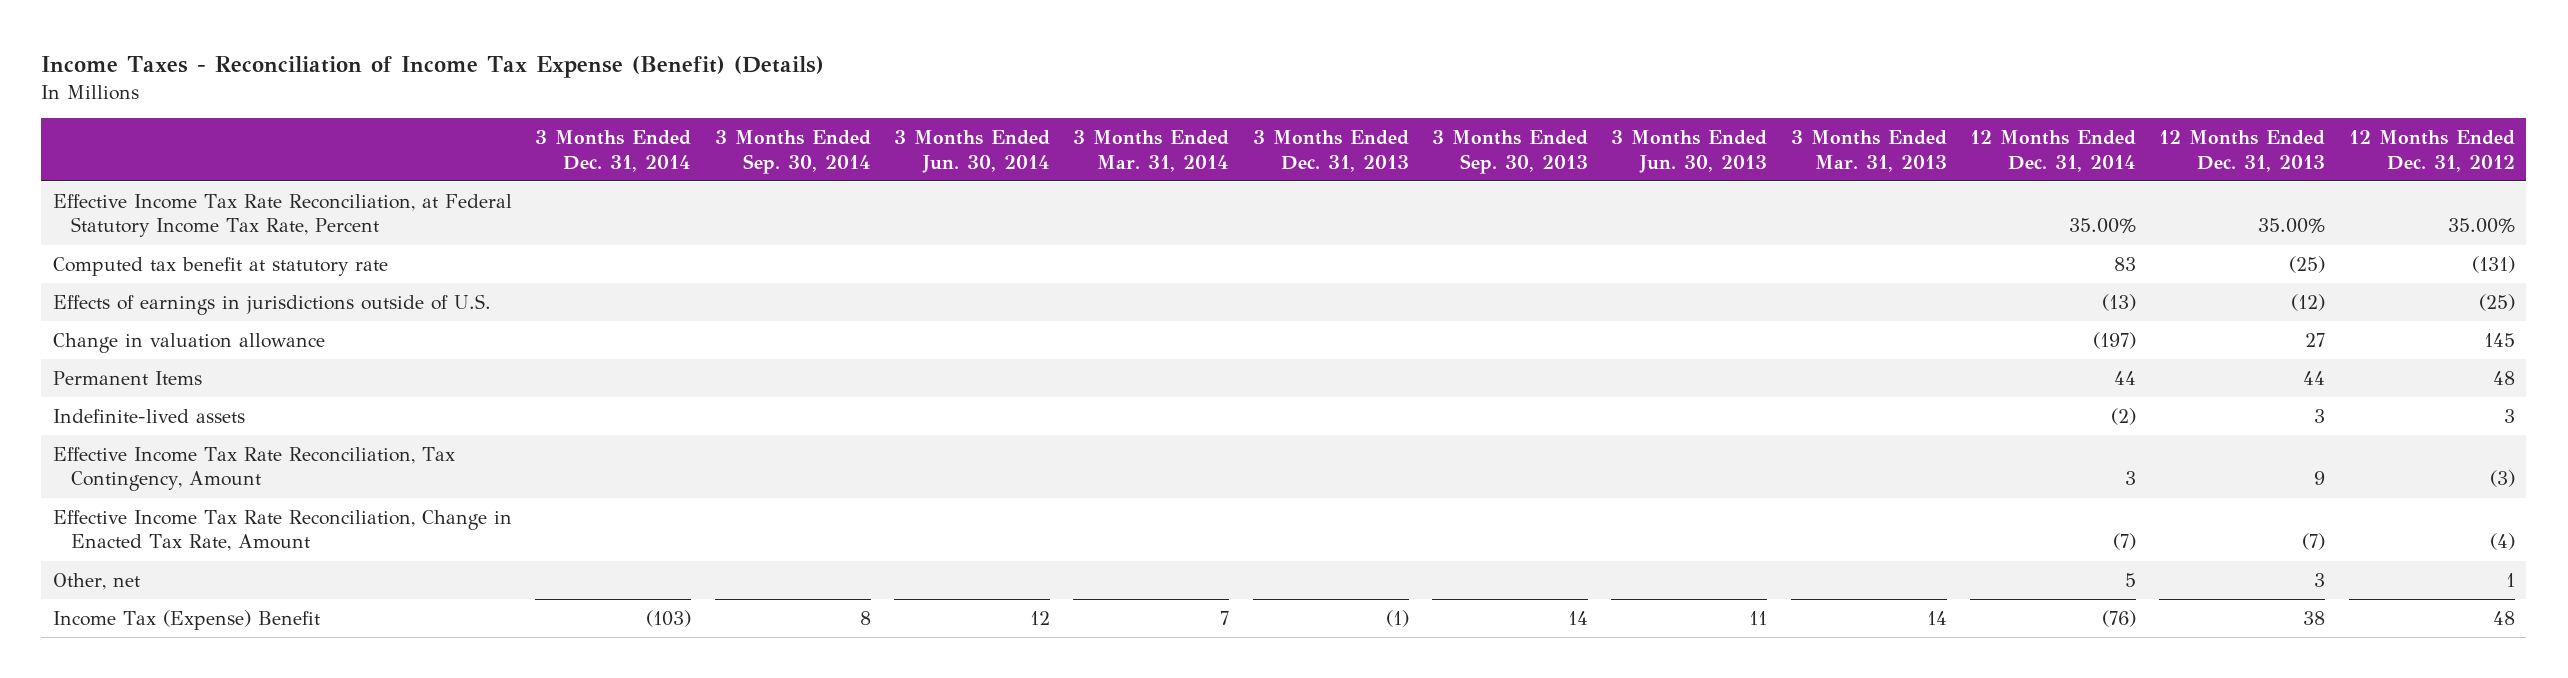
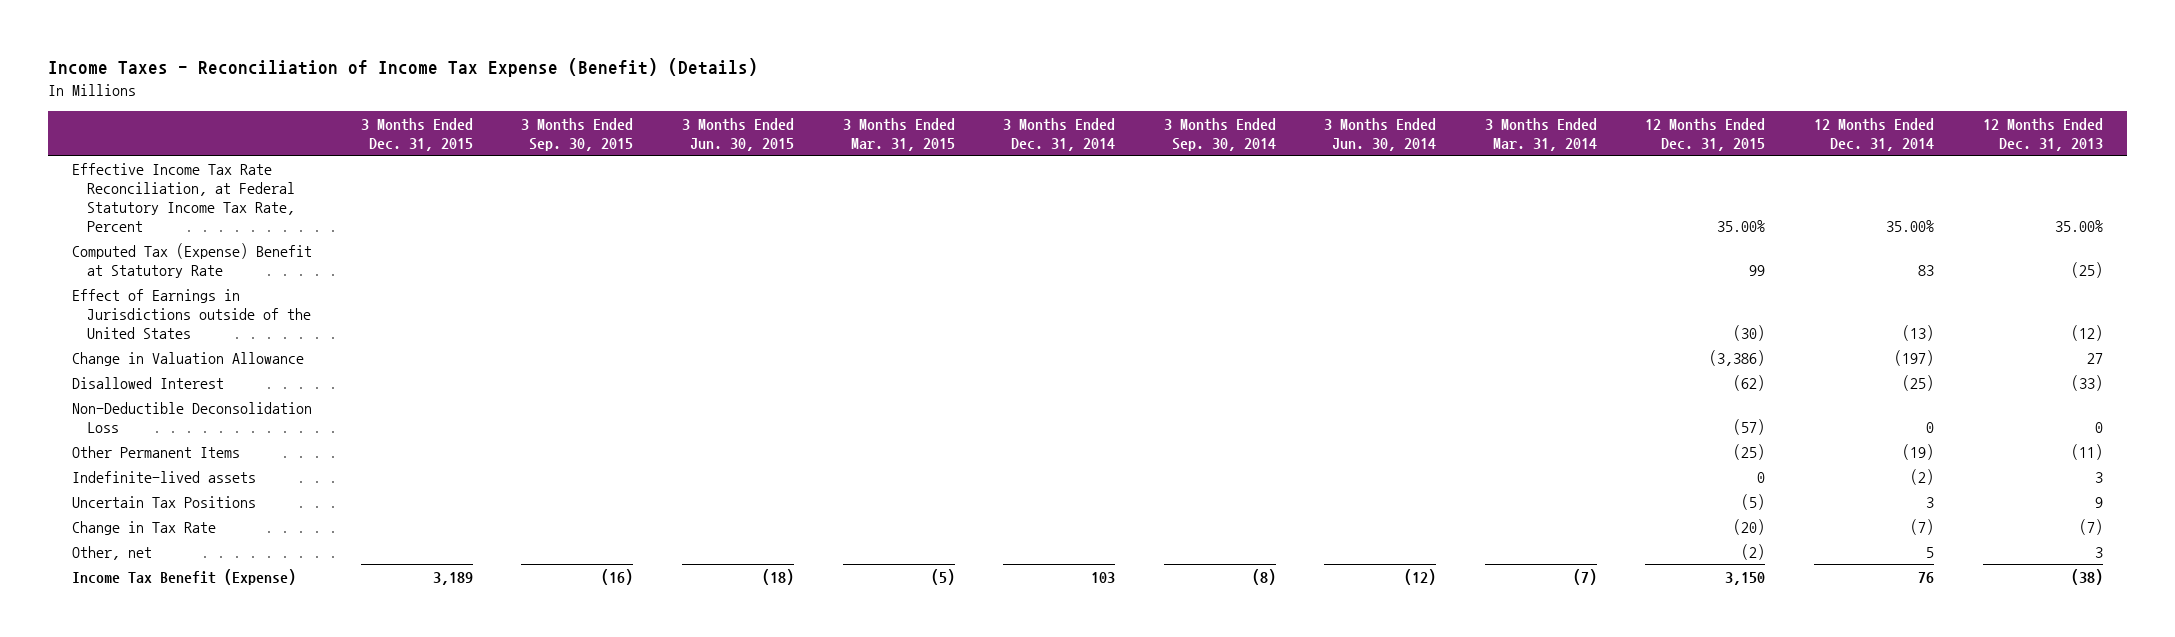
- | 3 Months Ended Dec. 31, 2014 | 3 Months Ended Sep. 30, 2014 | 3 Months Ended Jun. 30, 2014 | 3 Months Ended Mar. 31, 2014 | 3 Months Ended Dec. 31, 2013 | 3 Months Ended Sep. 30, 2013 | 3 Months Ended Jun. 30, 2013 | 3 Months Ended Mar. 31, 2013 | 12 Months Ended Dec. 31, 2014 | 12 Months Ended Dec. 31, 2013 | 12 Months Ended Dec. 31, 2012
+ | 3 Months Ended Dec. 31, 2015 | 3 Months Ended Sep. 30, 2015 | 3 Months Ended Jun. 30, 2015 | 3 Months Ended Mar. 31, 2015 | 3 Months Ended Dec. 31, 2014 | 3 Months Ended Sep. 30, 2014 | 3 Months Ended Jun. 30, 2014 | 3 Months Ended Mar. 31, 2014 | 12 Months Ended Dec. 31, 2015 | 12 Months Ended Dec. 31, 2014 | 12 Months Ended Dec. 31, 2013
- Computed tax benefit at statutory rate | | | | | | | | | 83 | (25) | (131)
- Effects of earnings in jurisdictions outside of U.S. | | | | | | | | | (13) | (12) | (25)
- Change in valuation allowance | | | | | | | | | (197) | 27 | 145
- Permanent Items | | | | | | | | | 44 | 44 | 48
+ Computed Tax (Expense) Benefit at Statutory Rate | | | | | | | | | 99 | 83 | (25)
+ Effect of Earnings in Jurisdictions outside of the United States | | | | | | | | | (30) | (13) | (12)
+ Change in Valuation Allowance | | | | | | | | | (3,386) | (197) | 27
+ Disallowed Interest | | | | | | | | | (62) | (25) | (33)
+ Non-Deductible Deconsolidation Loss | | | | | | | | | (57) | 0 | 0
+ Other Permanent Items | | | | | | | | | (25) | (19) | (11)
- Effective Income Tax Rate Reconciliation, Tax Contingency, Amount | | | | | | | | | 3 | 9 | (3)
- Effective Income Tax Rate Reconciliation, Change in Enacted Tax Rate, Amount | | | | | | | | | (7) | (7) | (4)
+ Uncertain Tax Positions | | | | | | | | | (5) | 3 | 9
+ Change in Tax Rate | | | | | | | | | (20) | (7) | (7)
- Income Tax (Expense) Benefit | (103) | 8 | 12 | 7 | (1) | 14 | 11 | 14 | (76) | 38 | 48
+ Income Tax Benefit (Expense) | 3,189 | (16) | (18) | (5) | 103 | (8) | (12) | (7) | 3,150 | 76 | (38)

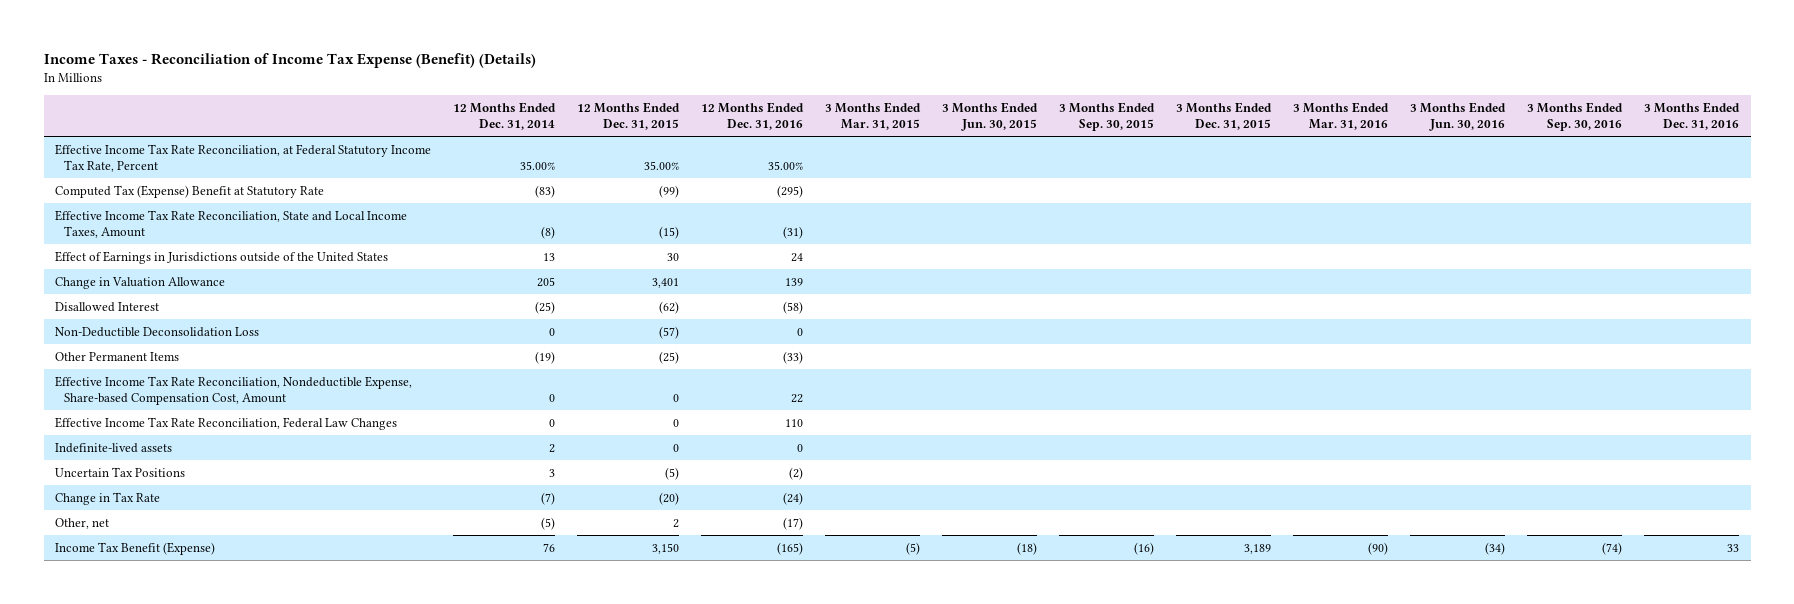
- | 3 Months Ended Dec. 31, 2015 | 3 Months Ended Sep. 30, 2015 | 3 Months Ended Jun. 30, 2015 | 3 Months Ended Mar. 31, 2015 | 3 Months Ended Dec. 31, 2014 | 3 Months Ended Sep. 30, 2014 | 3 Months Ended Jun. 30, 2014 | 3 Months Ended Mar. 31, 2014 | 12 Months Ended Dec. 31, 2015 | 12 Months Ended Dec. 31, 2014 | 12 Months Ended Dec. 31, 2013
+ | 12 Months Ended Dec. 31, 2014 | 12 Months Ended Dec. 31, 2015 | 12 Months Ended Dec. 31, 2016 | 3 Months Ended Mar. 31, 2015 | 3 Months Ended Jun. 30, 2015 | 3 Months Ended Sep. 30, 2015 | 3 Months Ended Dec. 31, 2015 | 3 Months Ended Mar. 31, 2016 | 3 Months Ended Jun. 30, 2016 | 3 Months Ended Sep. 30, 2016 | 3 Months Ended Dec. 31, 2016
- Computed Tax (Expense) Benefit at Statutory Rate | | | | | | | | | 99 | 83 | (25)
- Effect of Earnings in Jurisdictions outside of the United States | | | | | | | | | (30) | (13) | (12)
- Change in Valuation Allowance | | | | | | | | | (3,386) | (197) | 27
+ Computed Tax (Expense) Benefit at Statutory Rate | (83) | (99) | (295) | | | | | | | |
+ Effective Income Tax Rate Reconciliation, State and Local Income Taxes, Amount | (8) | (15) | (31) | | | | | | | |
+ Effect of Earnings in Jurisdictions outside of the United States | 13 | 30 | 24 | | | | | | | |
+ Change in Valuation Allowance | 205 | 3,401 | 139 | | | | | | | |
- Indefinite-lived assets | | | | | | | | | 0 | (2) | 3
+ Effective Income Tax Rate Reconciliation, Nondeductible Expense, Share-based Compensation Cost, Amount | 0 | 0 | 22 | | | | | | | |
+ Effective Income Tax Rate Reconciliation, Federal Law Changes | 0 | 0 | 110 | | | | | | | |
+ Indefinite-lived assets | 2 | 0 | 0 | | | | | | | |
- Other, net | | | | | | | | | (2) | 5 | 3
+ Other, net | (5) | 2 | (17) | | | | | | | |

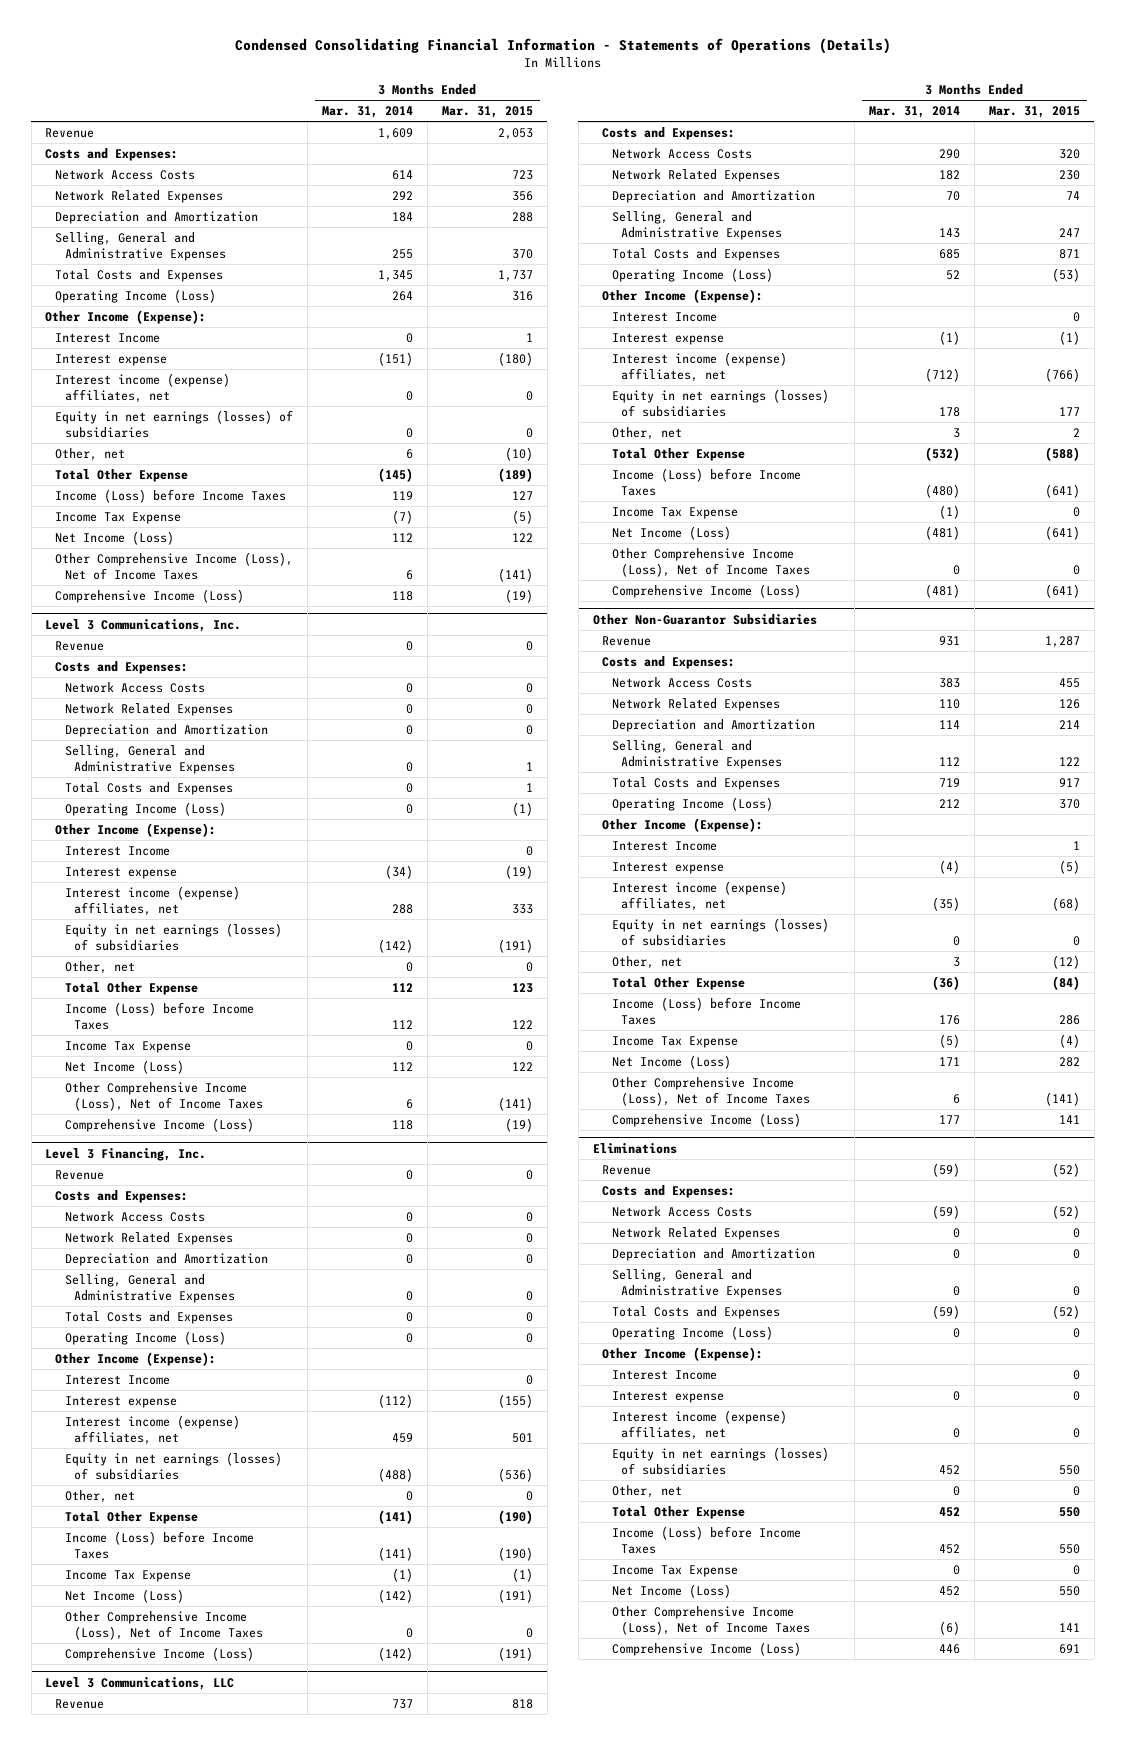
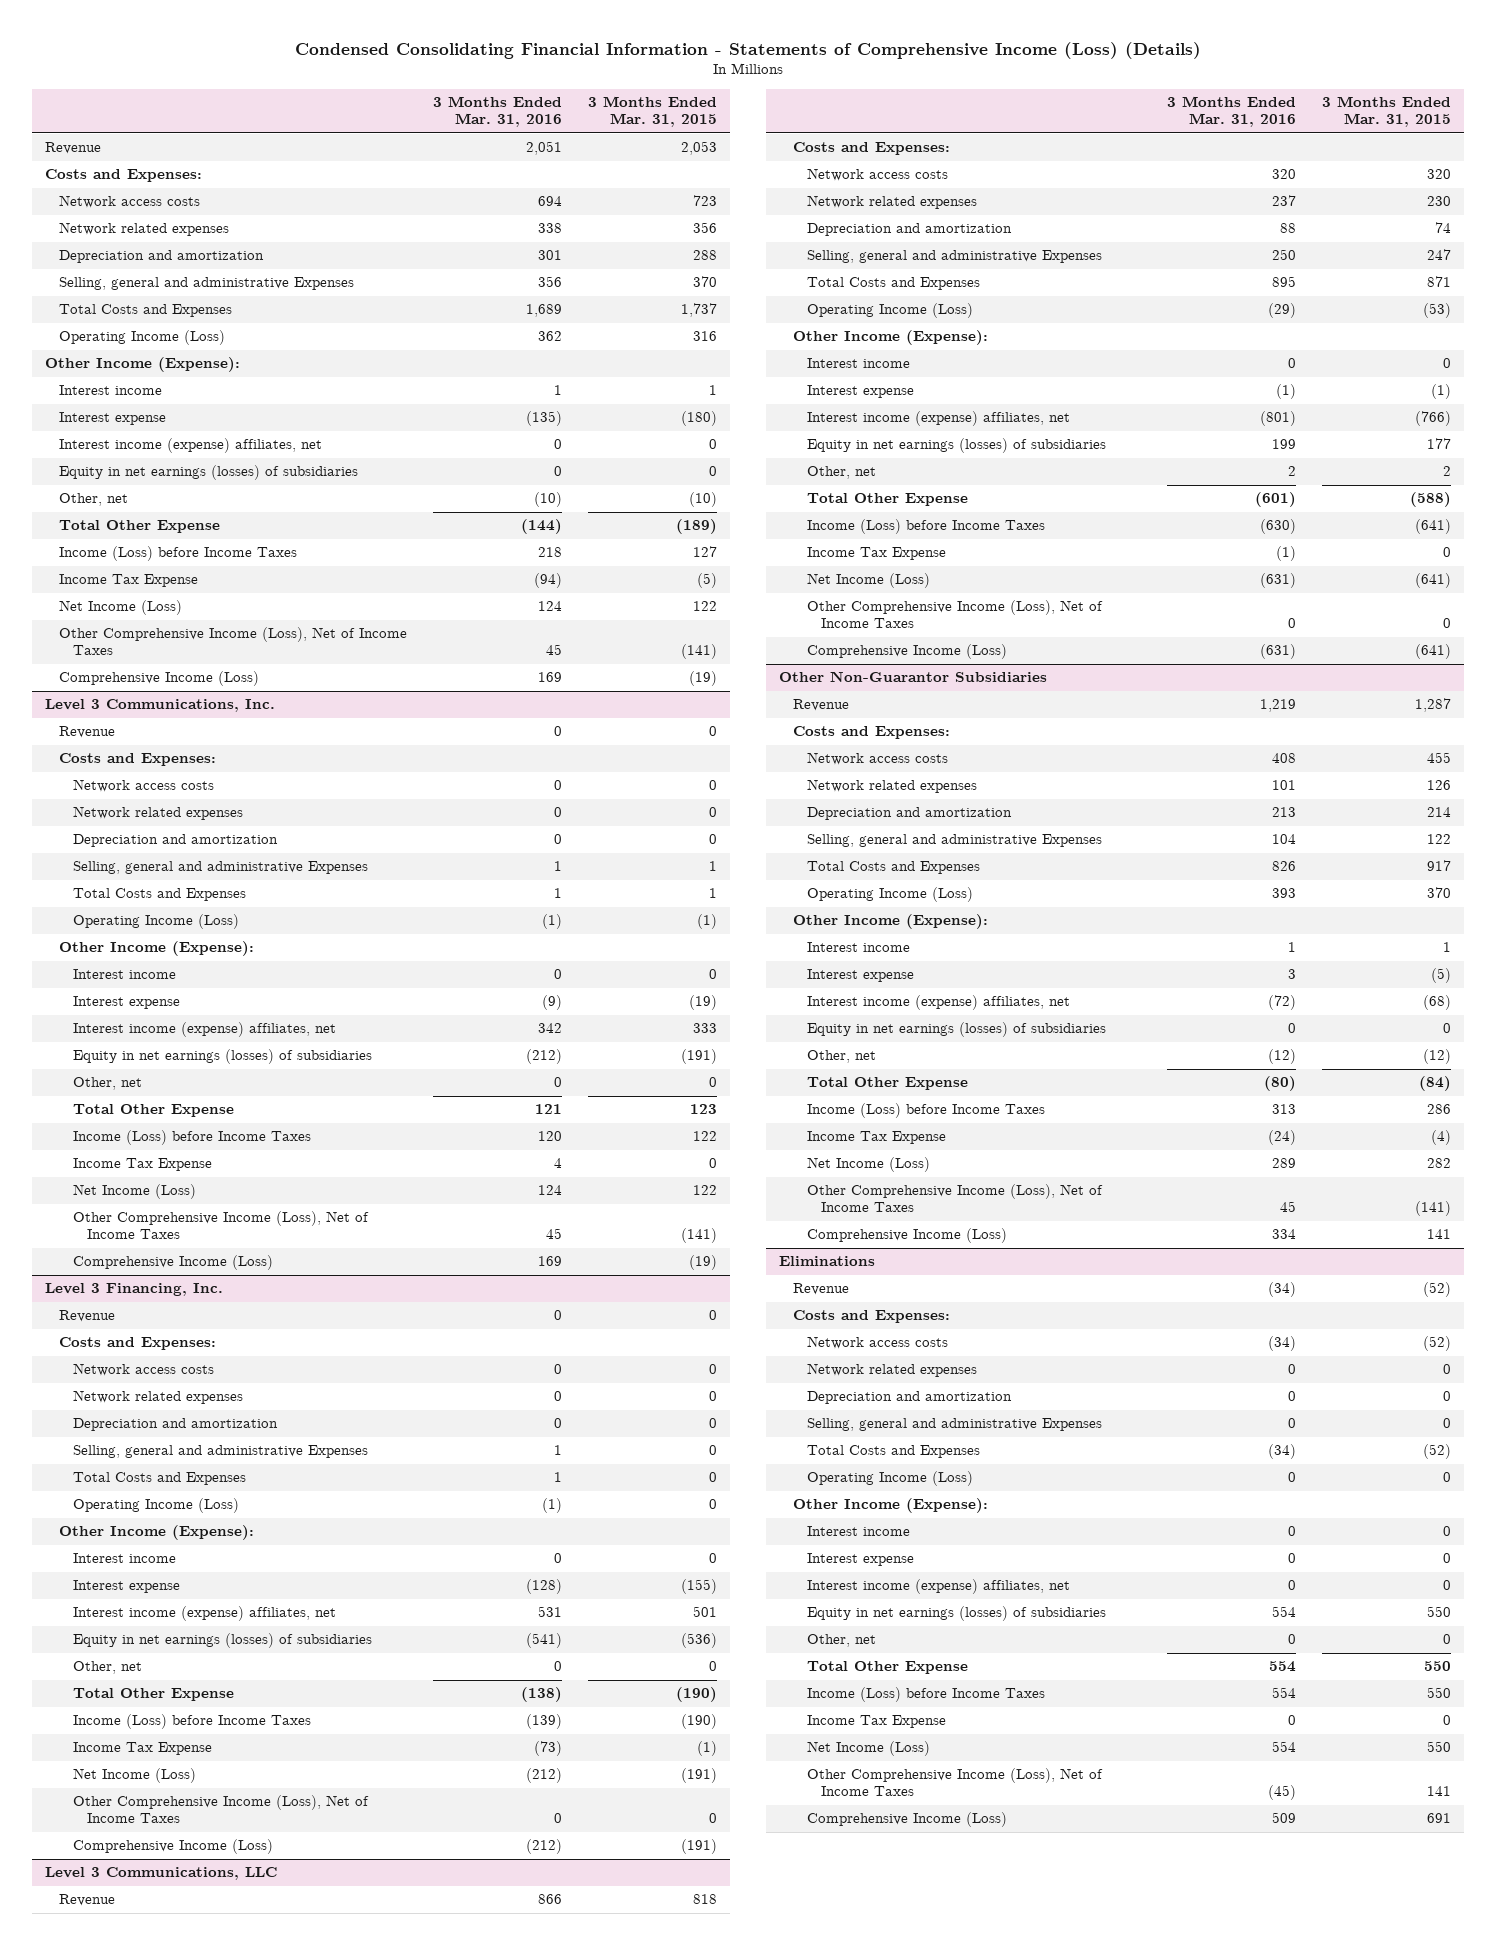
- Condensed Consolidating Financial Information - Statements of Operations (Details)
+ Condensed Consolidating Financial Information - Statements of Comprehensive Income (Loss) (Details)
- | 3 Months Ended Mar. 31, 2014 | 3 Months Ended Mar. 31, 2015
+ | 3 Months Ended Mar. 31, 2016 | 3 Months Ended Mar. 31, 2015
- Network Access Costs | 614 | 723
- Network Related Expenses | 292 | 356
- Depreciation and Amortization | 184 | 288
- Selling, General and Administrative Expenses | 255 | 370
+ Network access costs | 694 | 723
+ Network related expenses | 338 | 356
+ Depreciation and amortization | 301 | 288
+ Selling, general and administrative Expenses | 356 | 370
- Interest Income | 0 | 1
+ Interest income | 1 | 1
@ Level 3 Communications, Inc.
- Network Access Costs | 0 | 0
- Network Related Expenses | 0 | 0
- Depreciation and Amortization | 0 | 0
- Selling, General and Administrative Expenses | 0 | 1
+ Network access costs | 0 | 0
+ Network related expenses | 0 | 0
+ Depreciation and amortization | 0 | 0
+ Selling, general and administrative Expenses | 1 | 1
- Interest Income | | 0
+ Interest income | 0 | 0
@ Level 3 Financing, Inc.
- Network Access Costs | 0 | 0
- Network Related Expenses | 0 | 0
- Depreciation and Amortization | 0 | 0
- Selling, General and Administrative Expenses | 0 | 0
+ Network access costs | 0 | 0
+ Network related expenses | 0 | 0
+ Depreciation and amortization | 0 | 0
+ Selling, general and administrative Expenses | 1 | 0
- Interest Income | | 0
+ Interest income | 0 | 0
@ Level 3 Communications, LLC
- Network Access Costs | 290 | 320
- Network Related Expenses | 182 | 230
- Depreciation and Amortization | 70 | 74
- Selling, General and Administrative Expenses | 143 | 247
+ Network access costs | 320 | 320
+ Network related expenses | 237 | 230
+ Depreciation and amortization | 88 | 74
+ Selling, general and administrative Expenses | 250 | 247
- Interest Income | | 0
+ Interest income | 0 | 0
@ Other Non-Guarantor Subsidiaries
- Network Access Costs | 383 | 455
- Network Related Expenses | 110 | 126
- Depreciation and Amortization | 114 | 214
- Selling, General and Administrative Expenses | 112 | 122
+ Network access costs | 408 | 455
+ Network related expenses | 101 | 126
+ Depreciation and amortization | 213 | 214
+ Selling, general and administrative Expenses | 104 | 122
- Interest Income | | 1
+ Interest income | 1 | 1
@ Eliminations
- Network Access Costs | (59) | (52)
- Network Related Expenses | 0 | 0
- Depreciation and Amortization | 0 | 0
- Selling, General and Administrative Expenses | 0 | 0
+ Network access costs | (34) | (52)
+ Network related expenses | 0 | 0
+ Depreciation and amortization | 0 | 0
+ Selling, general and administrative Expenses | 0 | 0
- Interest Income | | 0
+ Interest income | 0 | 0

